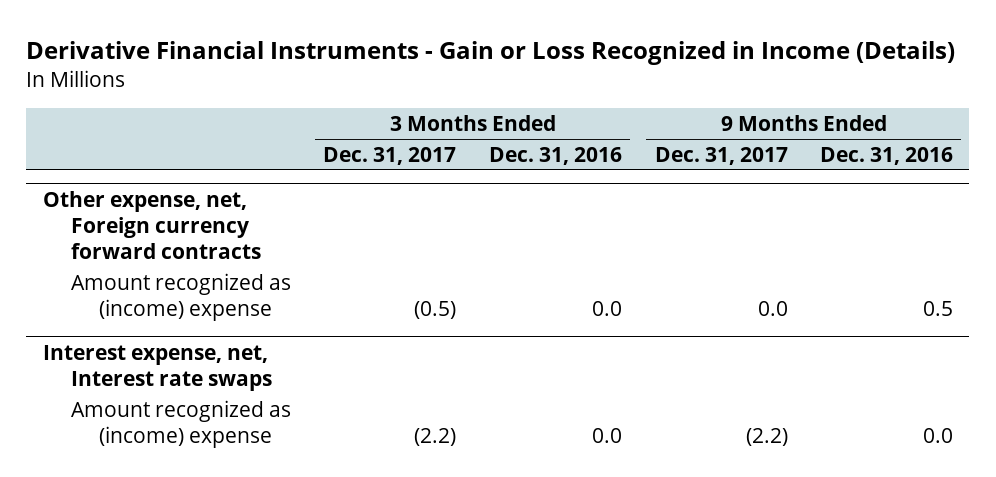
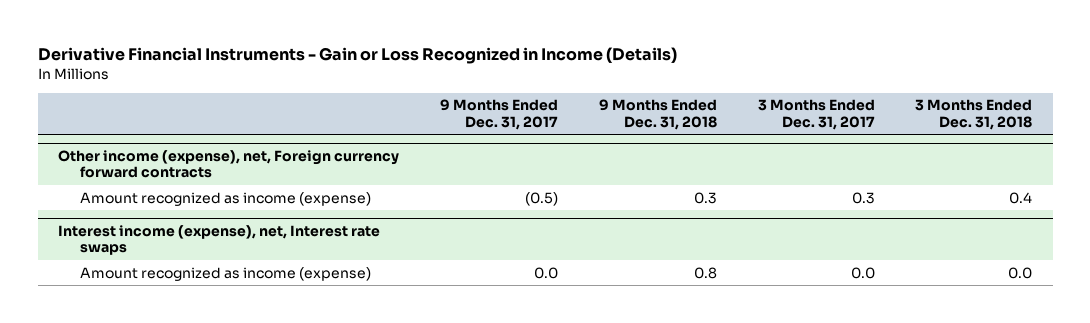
- | 3 Months Ended Dec. 31, 2017 | 3 Months Ended Dec. 31, 2016 | 9 Months Ended Dec. 31, 2017 | 9 Months Ended Dec. 31, 2016
+ | 9 Months Ended Dec. 31, 2017 | 9 Months Ended Dec. 31, 2018 | 3 Months Ended Dec. 31, 2017 | 3 Months Ended Dec. 31, 2018
- Other expense, net, Foreign currency forward contracts
- Amount recognized as (income) expense | (0.5) | 0.0 | 0.0 | 0.5
- Interest expense, net, Interest rate swaps
- Amount recognized as (income) expense | (2.2) | 0.0 | (2.2) | 0.0
+ Other income (expense), net, Foreign currency forward contracts
+ Amount recognized as income (expense) | (0.5) | 0.3 | 0.3 | 0.4
+ Interest income (expense), net, Interest rate swaps
+ Amount recognized as income (expense) | 0.0 | 0.8 | 0.0 | 0.0

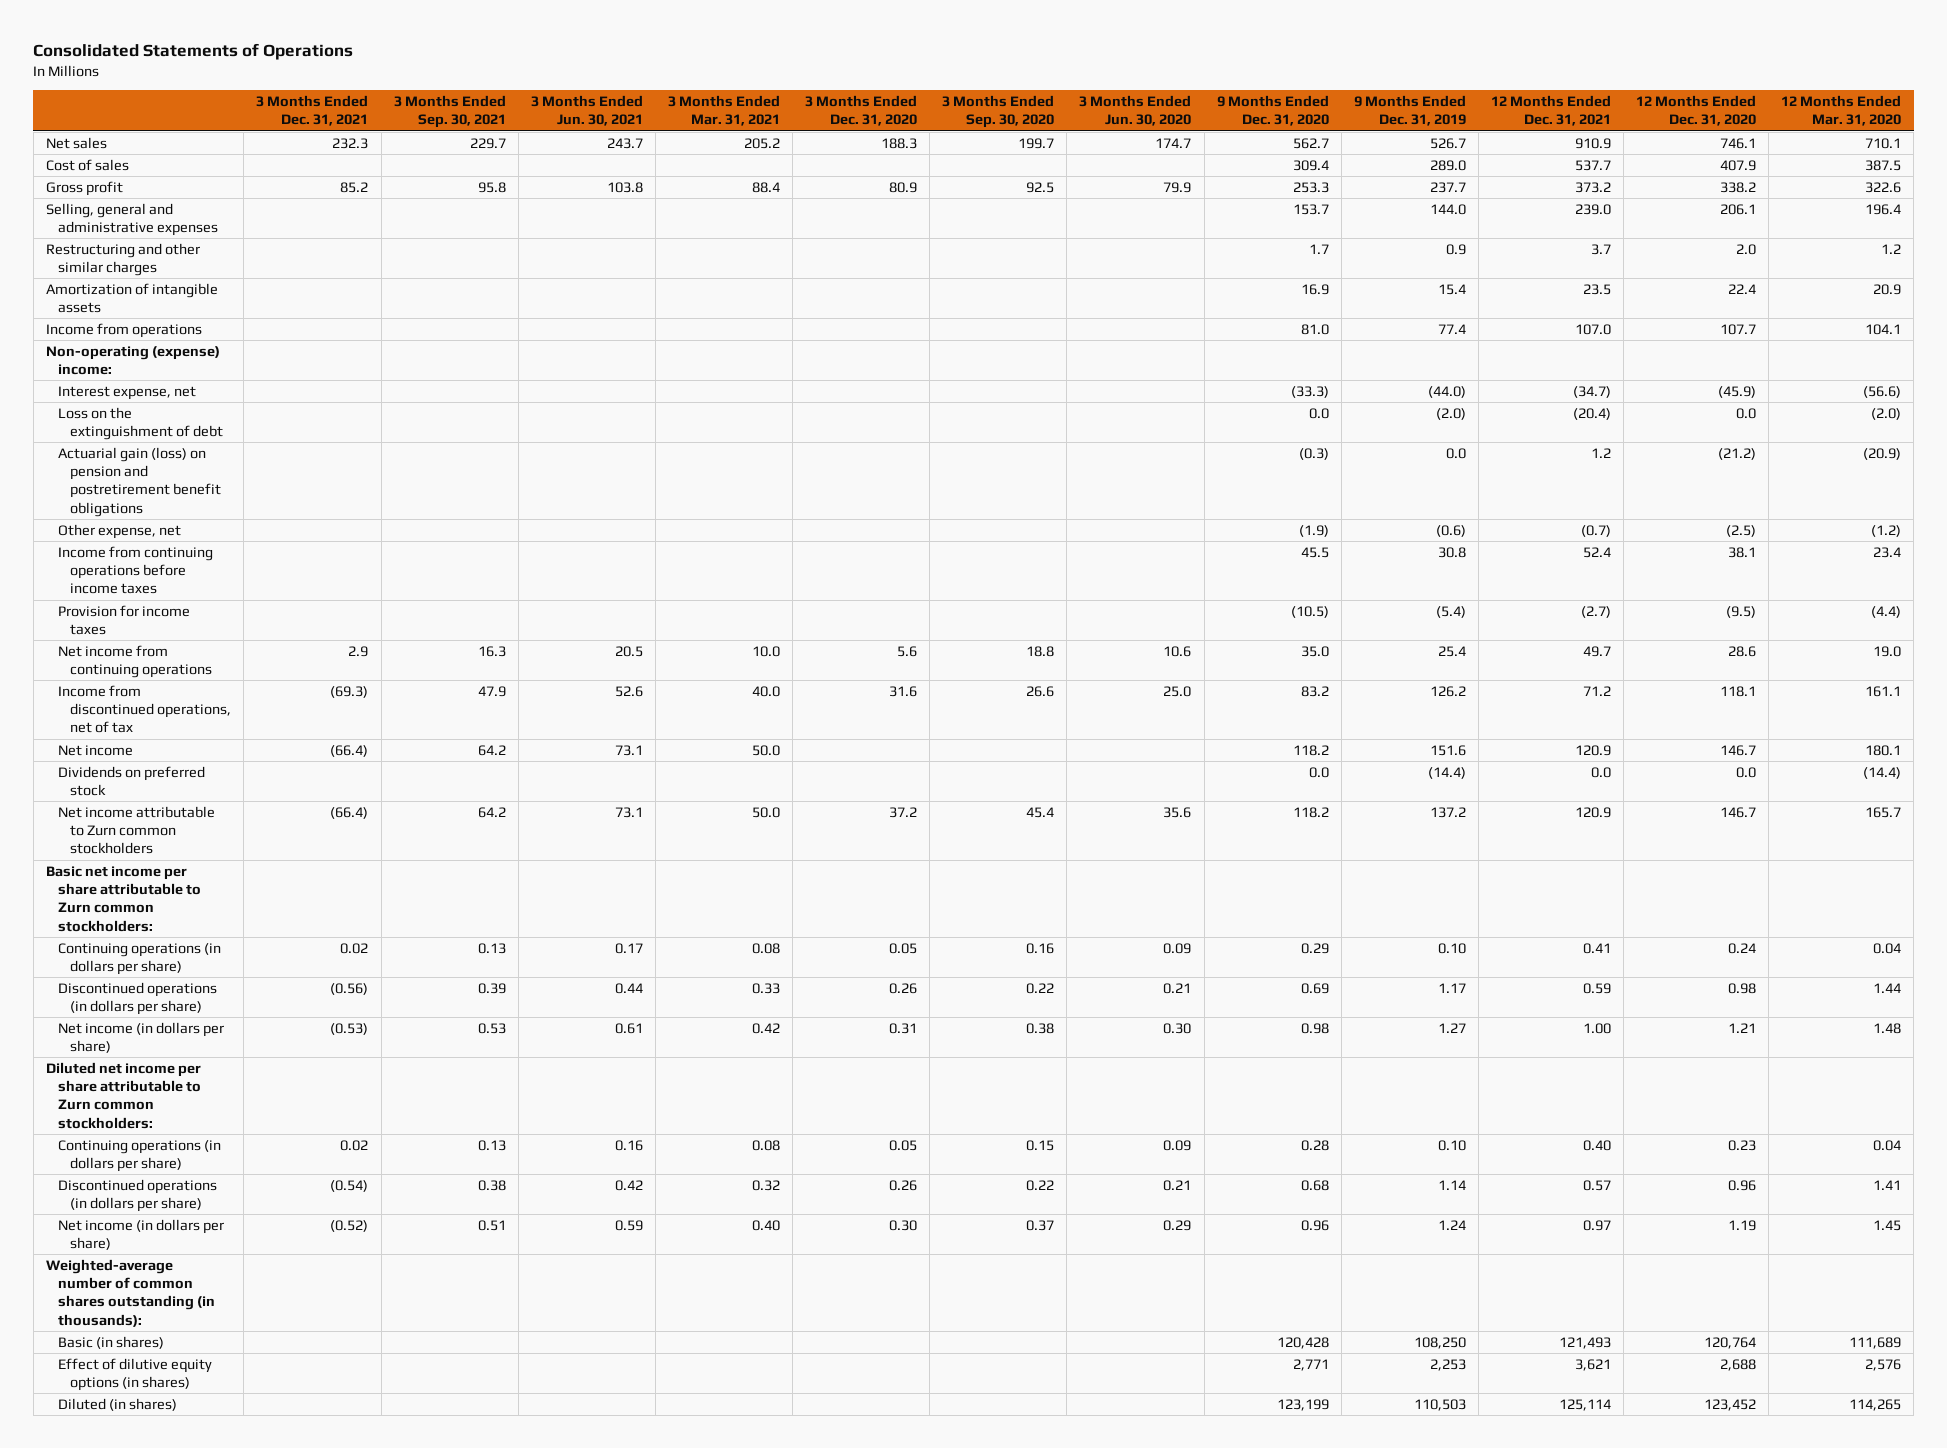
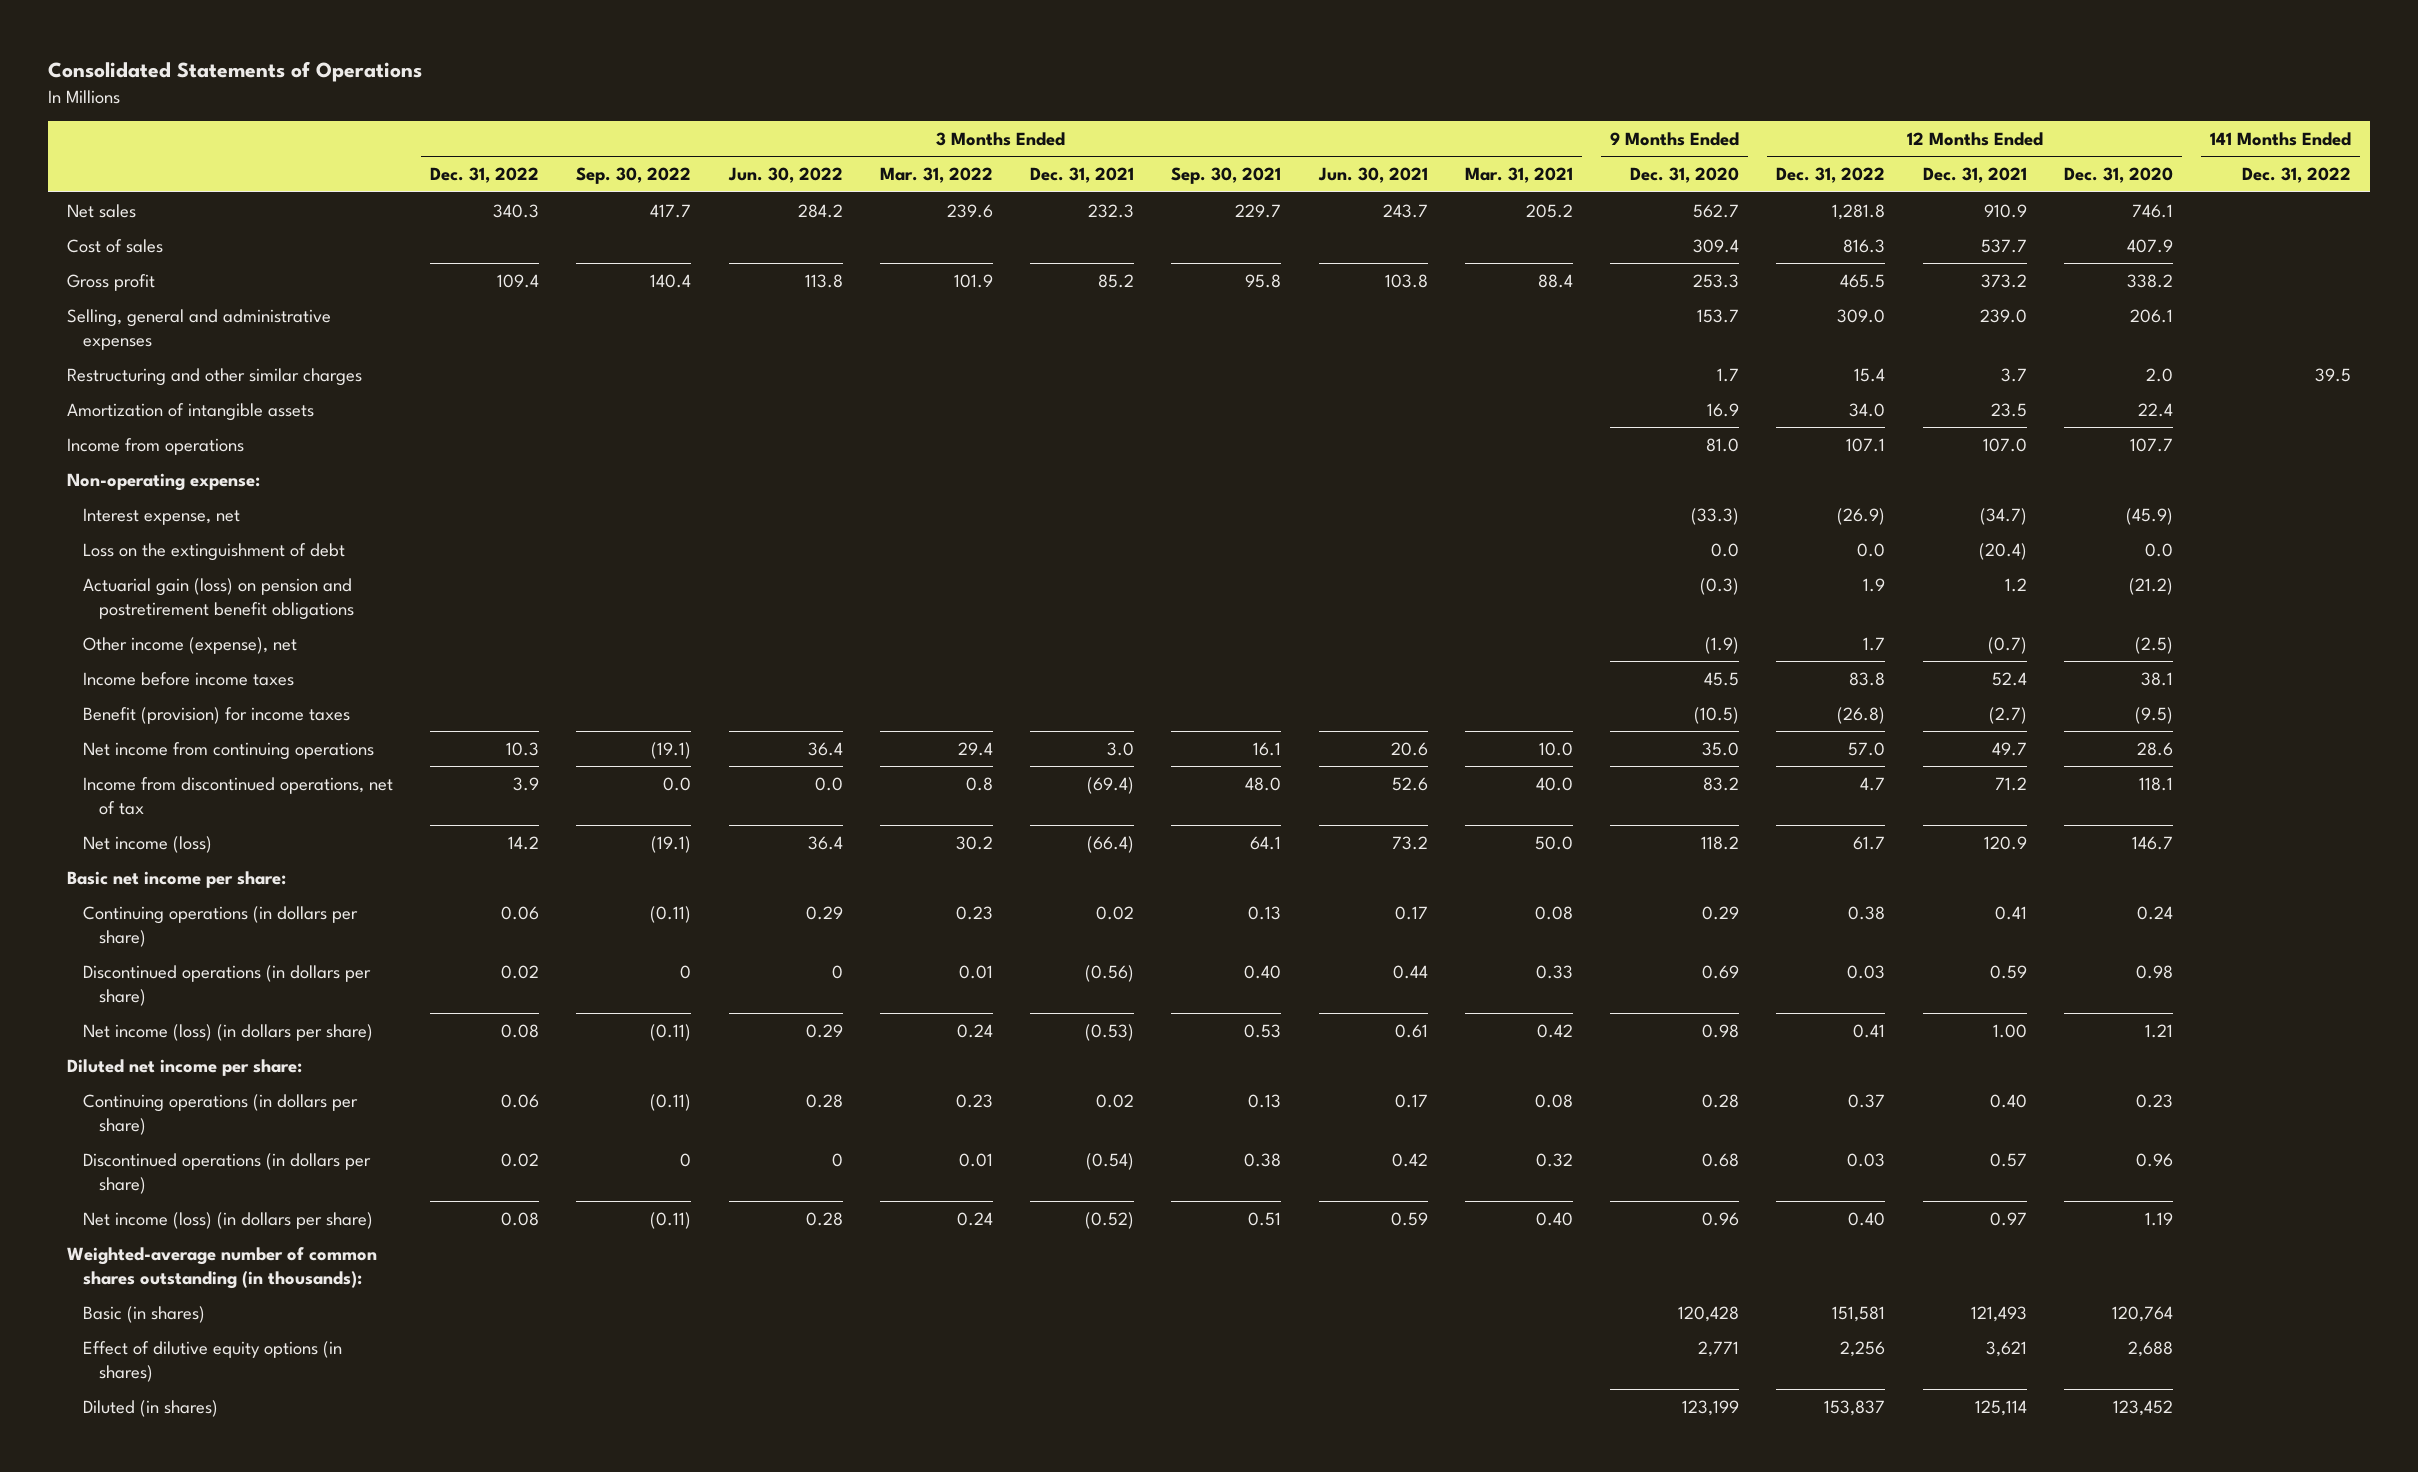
- | 3 Months Ended Dec. 31, 2021 | 3 Months Ended Sep. 30, 2021 | 3 Months Ended Jun. 30, 2021 | 3 Months Ended Mar. 31, 2021 | 3 Months Ended Dec. 31, 2020 | 3 Months Ended Sep. 30, 2020 | 3 Months Ended Jun. 30, 2020 | 9 Months Ended Dec. 31, 2020 | 9 Months Ended Dec. 31, 2019 | 12 Months Ended Dec. 31, 2021 | 12 Months Ended Dec. 31, 2020 | 12 Months Ended Mar. 31, 2020
+ | 3 Months Ended Dec. 31, 2022 | 3 Months Ended Sep. 30, 2022 | 3 Months Ended Jun. 30, 2022 | 3 Months Ended Mar. 31, 2022 | 3 Months Ended Dec. 31, 2021 | 3 Months Ended Sep. 30, 2021 | 3 Months Ended Jun. 30, 2021 | 3 Months Ended Mar. 31, 2021 | 9 Months Ended Dec. 31, 2020 | 12 Months Ended Dec. 31, 2022 | 12 Months Ended Dec. 31, 2021 | 12 Months Ended Dec. 31, 2020 | 141 Months Ended Dec. 31, 2022
- Non-operating (expense) income:
+ Non-operating expense:
- Other expense, net | | | | | | | | (1.9) | (0.6) | (0.7) | (2.5) | (1.2)
- Income from continuing operations before income taxes | | | | | | | | 45.5 | 30.8 | 52.4 | 38.1 | 23.4
- Provision for income taxes | | | | | | | | (10.5) | (5.4) | (2.7) | (9.5) | (4.4)
- Net income from continuing operations | 2.9 | 16.3 | 20.5 | 10.0 | 5.6 | 18.8 | 10.6 | 35.0 | 25.4 | 49.7 | 28.6 | 19.0
- Income from discontinued operations, net of tax | (69.3) | 47.9 | 52.6 | 40.0 | 31.6 | 26.6 | 25.0 | 83.2 | 126.2 | 71.2 | 118.1 | 161.1
- Net income | (66.4) | 64.2 | 73.1 | 50.0 | | | | 118.2 | 151.6 | 120.9 | 146.7 | 180.1
- Dividends on preferred stock | | | | | | | | 0.0 | (14.4) | 0.0 | 0.0 | (14.4)
- Net income attributable to Zurn common stockholders | (66.4) | 64.2 | 73.1 | 50.0 | 37.2 | 45.4 | 35.6 | 118.2 | 137.2 | 120.9 | 146.7 | 165.7
- Basic net income per share attributable to Zurn common stockholders:
+ Other income (expense), net | | | | | | | | | (1.9) | 1.7 | (0.7) | (2.5) |
+ Income before income taxes | | | | | | | | | 45.5 | 83.8 | 52.4 | 38.1 |
+ Benefit (provision) for income taxes | | | | | | | | | (10.5) | (26.8) | (2.7) | (9.5) |
+ Net income from continuing operations | 10.3 | (19.1) | 36.4 | 29.4 | 3.0 | 16.1 | 20.6 | 10.0 | 35.0 | 57.0 | 49.7 | 28.6 |
+ Income from discontinued operations, net of tax | 3.9 | 0.0 | 0.0 | 0.8 | (69.4) | 48.0 | 52.6 | 40.0 | 83.2 | 4.7 | 71.2 | 118.1 |
+ Net income (loss) | 14.2 | (19.1) | 36.4 | 30.2 | (66.4) | 64.1 | 73.2 | 50.0 | 118.2 | 61.7 | 120.9 | 146.7 |
+ Basic net income per share:
- Discontinued operations (in dollars per share) | (0.56) | 0.39 | 0.44 | 0.33 | 0.26 | 0.22 | 0.21 | 0.69 | 1.17 | 0.59 | 0.98 | 1.44
- Net income (in dollars per share) | (0.53) | 0.53 | 0.61 | 0.42 | 0.31 | 0.38 | 0.30 | 0.98 | 1.27 | 1.00 | 1.21 | 1.48
- Diluted net income per share attributable to Zurn common stockholders:
- Continuing operations (in dollars per share) | 0.02 | 0.13 | 0.16 | 0.08 | 0.05 | 0.15 | 0.09 | 0.28 | 0.10 | 0.40 | 0.23 | 0.04
+ Discontinued operations (in dollars per share) | 0.02 | 0 | 0 | 0.01 | (0.56) | 0.40 | 0.44 | 0.33 | 0.69 | 0.03 | 0.59 | 0.98 |
+ Net income (loss) (in dollars per share) | 0.08 | (0.11) | 0.29 | 0.24 | (0.53) | 0.53 | 0.61 | 0.42 | 0.98 | 0.41 | 1.00 | 1.21 |
+ Diluted net income per share:
+ Continuing operations (in dollars per share) | 0.06 | (0.11) | 0.28 | 0.23 | 0.02 | 0.13 | 0.17 | 0.08 | 0.28 | 0.37 | 0.40 | 0.23 |
- Net income (in dollars per share) | (0.52) | 0.51 | 0.59 | 0.40 | 0.30 | 0.37 | 0.29 | 0.96 | 1.24 | 0.97 | 1.19 | 1.45
+ Net income (loss) (in dollars per share) | 0.08 | (0.11) | 0.28 | 0.24 | (0.52) | 0.51 | 0.59 | 0.40 | 0.96 | 0.40 | 0.97 | 1.19 |

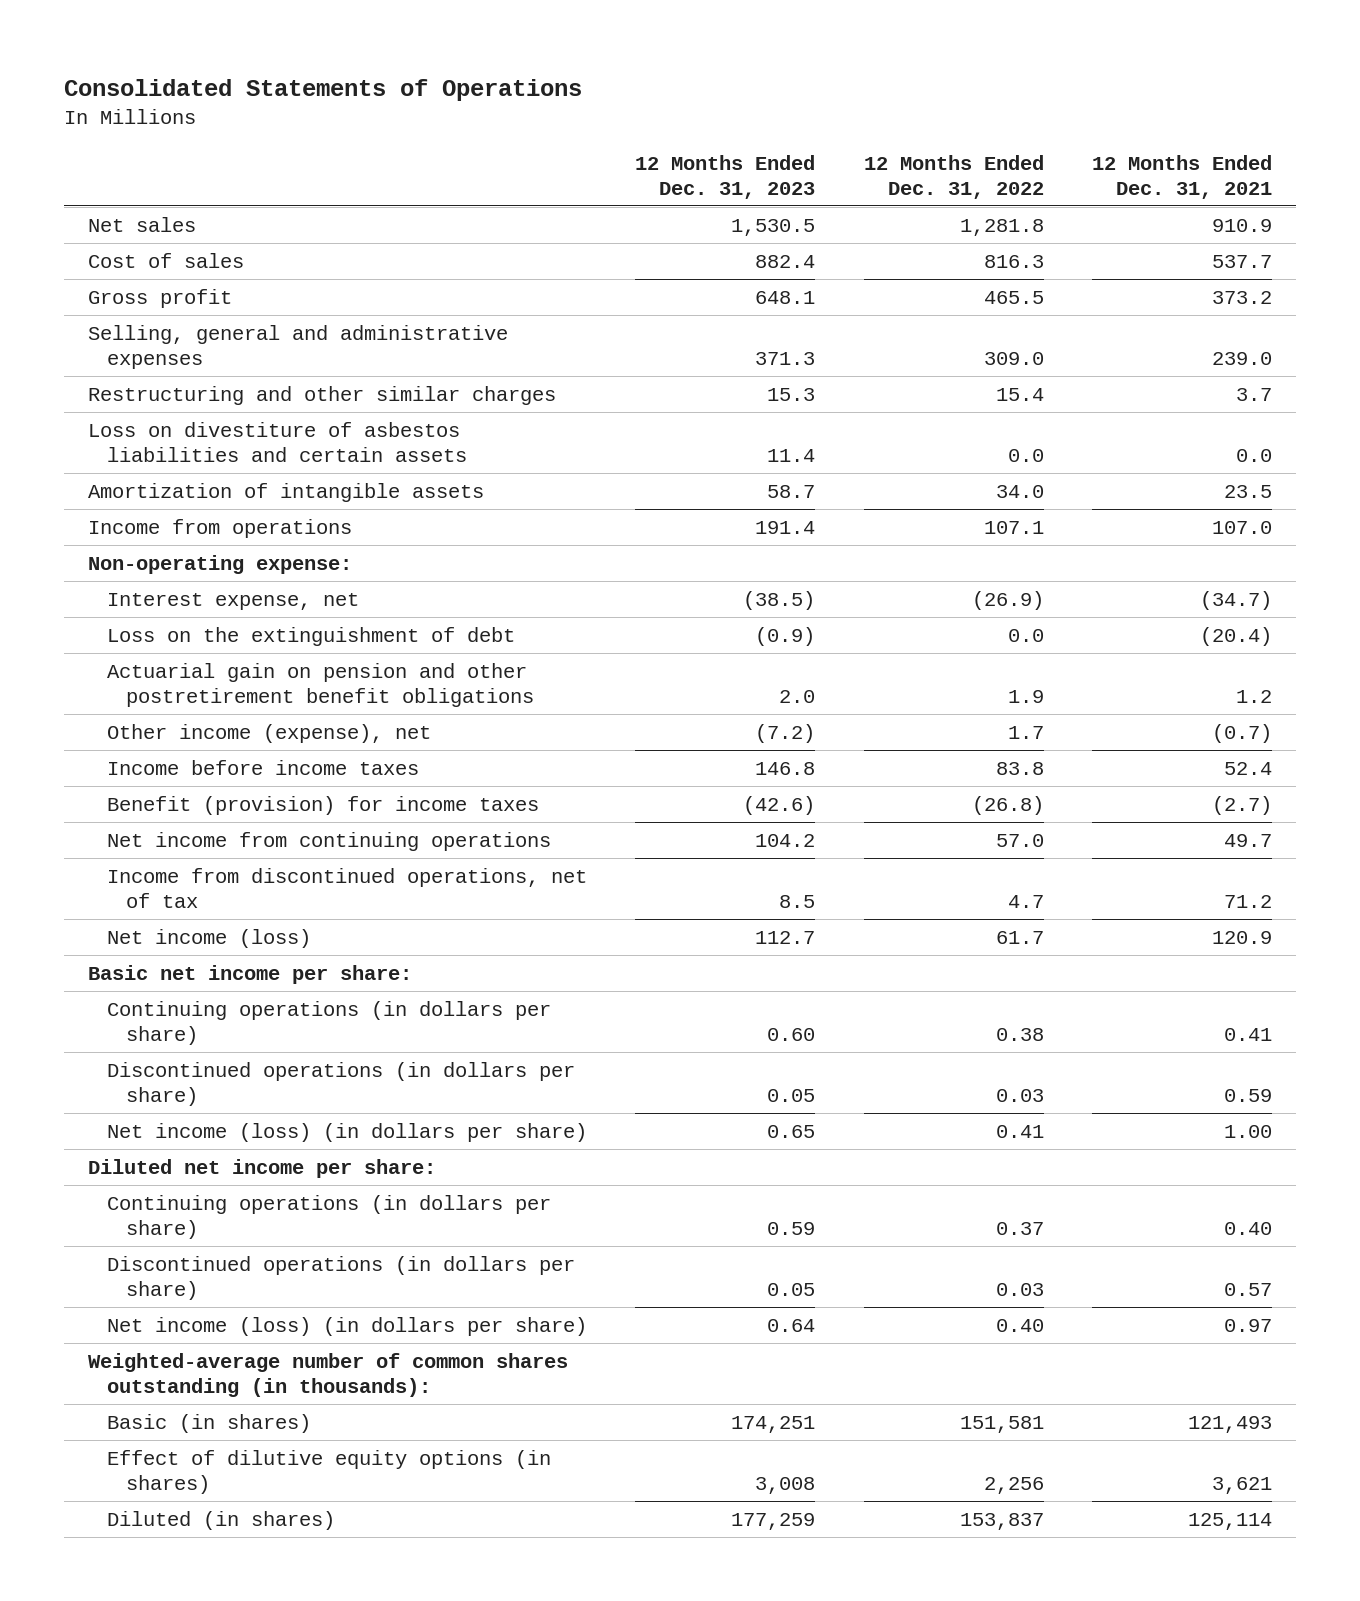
- | 3 Months Ended Dec. 31, 2022 | 3 Months Ended Sep. 30, 2022 | 3 Months Ended Jun. 30, 2022 | 3 Months Ended Mar. 31, 2022 | 3 Months Ended Dec. 31, 2021 | 3 Months Ended Sep. 30, 2021 | 3 Months Ended Jun. 30, 2021 | 3 Months Ended Mar. 31, 2021 | 9 Months Ended Dec. 31, 2020 | 12 Months Ended Dec. 31, 2022 | 12 Months Ended Dec. 31, 2021 | 12 Months Ended Dec. 31, 2020 | 141 Months Ended Dec. 31, 2022
+ | 12 Months Ended Dec. 31, 2023 | 12 Months Ended Dec. 31, 2022 | 12 Months Ended Dec. 31, 2021
+ Loss on divestiture of asbestos liabilities and certain assets | 11.4 | 0.0 | 0.0
- Actuarial gain (loss) on pension and postretirement benefit obligations | | | | | | | | | (0.3) | 1.9 | 1.2 | (21.2) |
+ Actuarial gain on pension and other postretirement benefit obligations | 2.0 | 1.9 | 1.2

